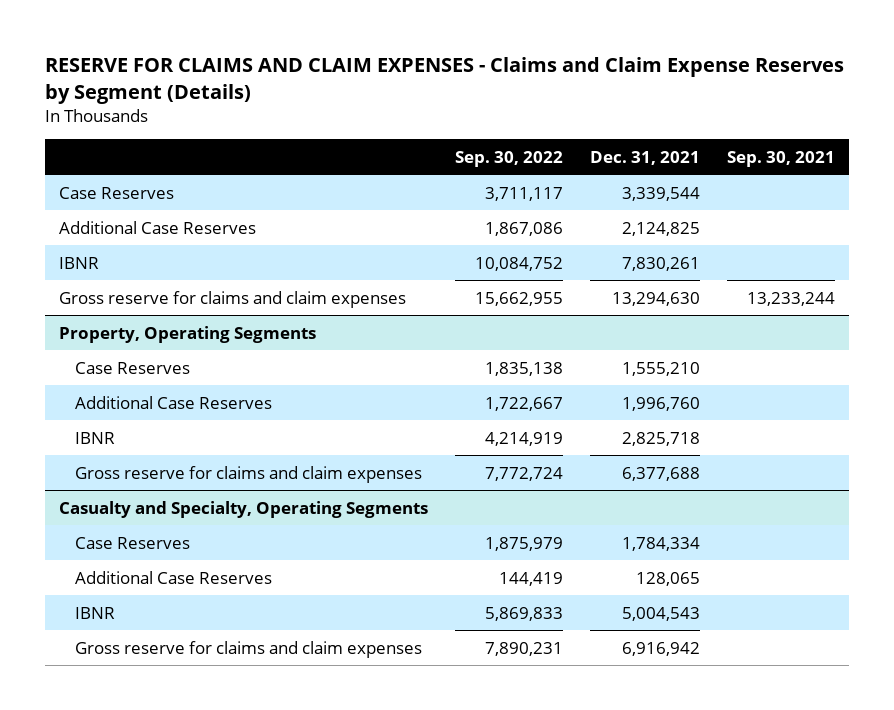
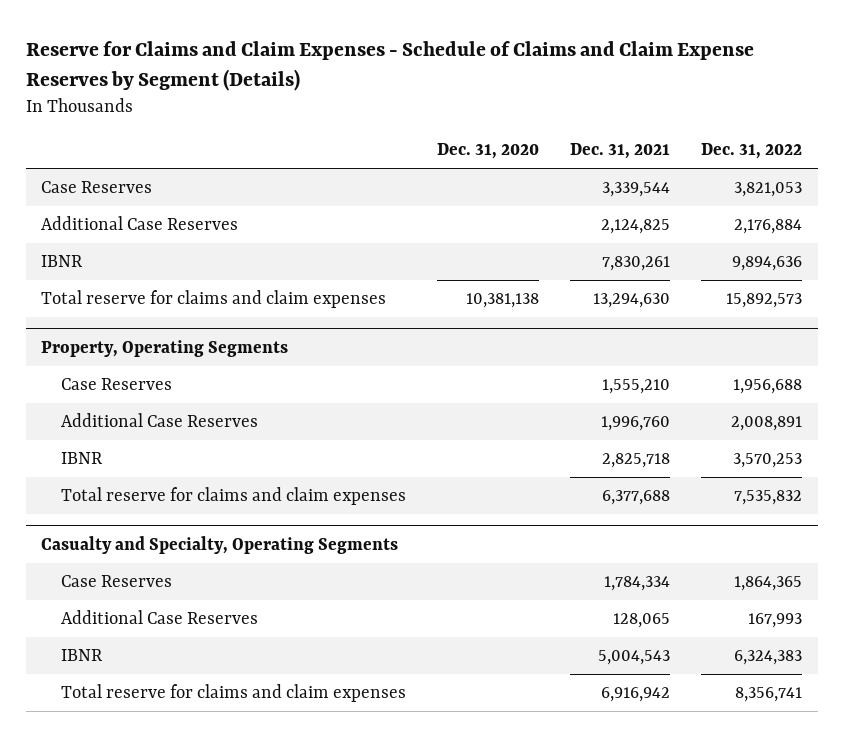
- RESERVE FOR CLAIMS AND CLAIM EXPENSES - Claims and Claim Expense Reserves by Segment (Details)
+ Reserve for Claims and Claim Expenses - Schedule of Claims and Claim Expense Reserves by Segment (Details)
- | Sep. 30, 2022 | Dec. 31, 2021 | Sep. 30, 2021
+ | Dec. 31, 2020 | Dec. 31, 2021 | Dec. 31, 2022
- Gross reserve for claims and claim expenses | 15,662,955 | 13,294,630 | 13,233,244
+ Total reserve for claims and claim expenses | 10,381,138 | 13,294,630 | 15,892,573
@ Property, Operating Segments
- Gross reserve for claims and claim expenses | 7,772,724 | 6,377,688 |
+ Total reserve for claims and claim expenses | | 6,377,688 | 7,535,832
@ Casualty and Specialty, Operating Segments
- Gross reserve for claims and claim expenses | 7,890,231 | 6,916,942 |
+ Total reserve for claims and claim expenses | | 6,916,942 | 8,356,741

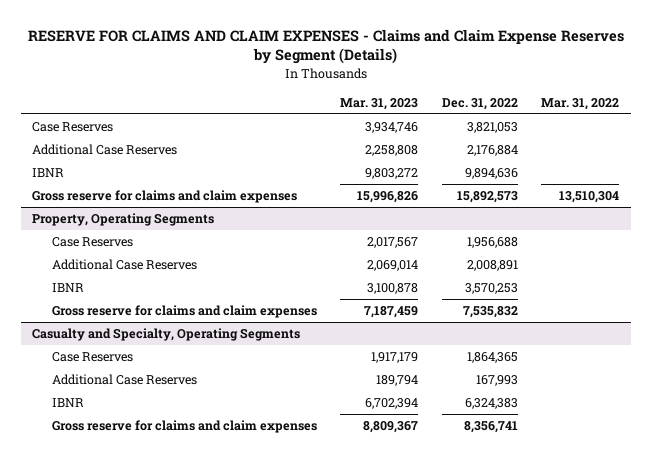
- Reserve for Claims and Claim Expenses - Schedule of Claims and Claim Expense Reserves by Segment (Details)
+ RESERVE FOR CLAIMS AND CLAIM EXPENSES - Claims and Claim Expense Reserves by Segment (Details)
- | Dec. 31, 2020 | Dec. 31, 2021 | Dec. 31, 2022
+ | Mar. 31, 2023 | Dec. 31, 2022 | Mar. 31, 2022
- Total reserve for claims and claim expenses | 10,381,138 | 13,294,630 | 15,892,573
+ Gross reserve for claims and claim expenses | 15,996,826 | 15,892,573 | 13,510,304
@ Property, Operating Segments
- Total reserve for claims and claim expenses | | 6,377,688 | 7,535,832
+ Gross reserve for claims and claim expenses | 7,187,459 | 7,535,832 |
@ Casualty and Specialty, Operating Segments
- Total reserve for claims and claim expenses | | 6,916,942 | 8,356,741
+ Gross reserve for claims and claim expenses | 8,809,367 | 8,356,741 |

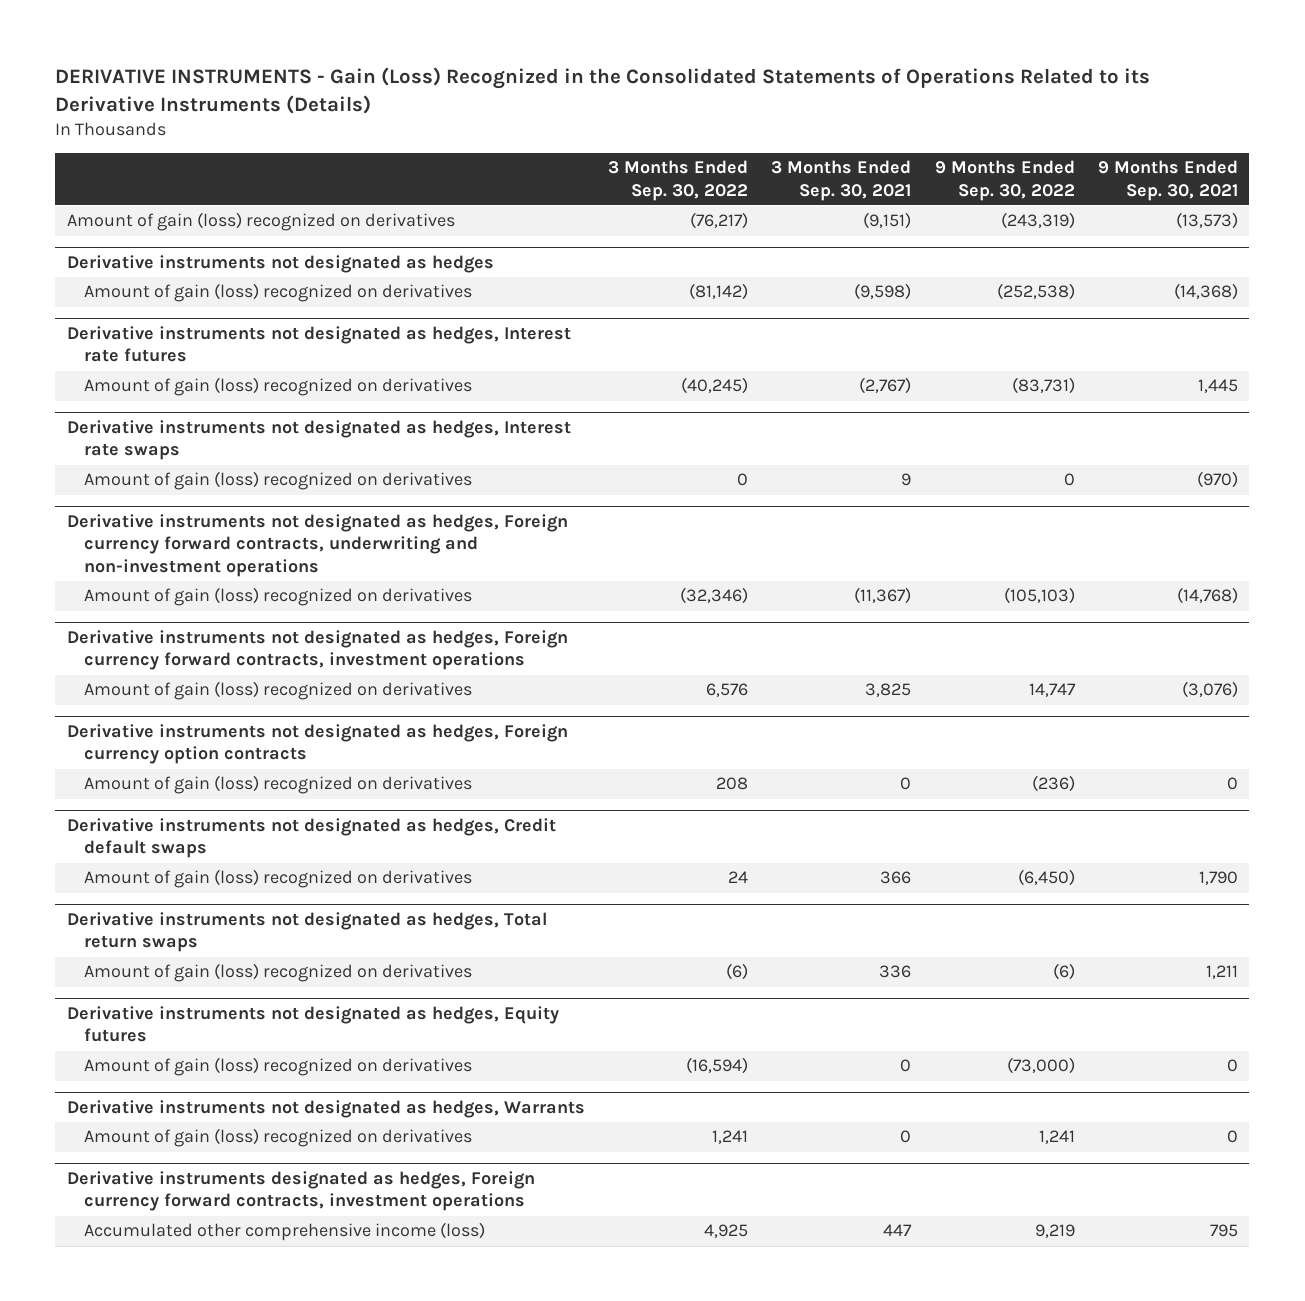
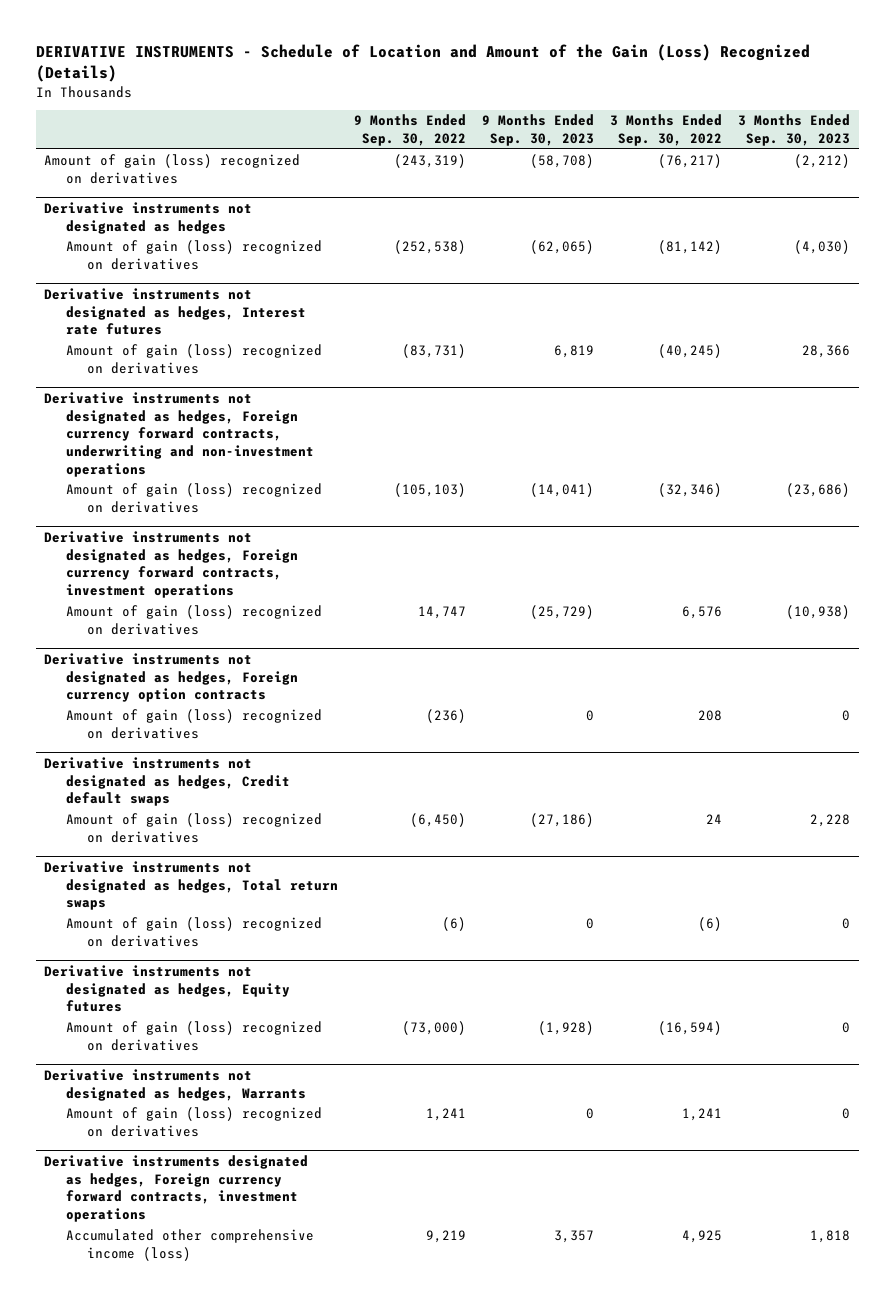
- DERIVATIVE INSTRUMENTS - Gain (Loss) Recognized in the Consolidated Statements of Operations Related to its Derivative Instruments (Details)
+ DERIVATIVE INSTRUMENTS - Schedule of Location and Amount of the Gain (Loss) Recognized (Details)
- | 3 Months Ended Sep. 30, 2022 | 3 Months Ended Sep. 30, 2021 | 9 Months Ended Sep. 30, 2022 | 9 Months Ended Sep. 30, 2021
+ | 9 Months Ended Sep. 30, 2022 | 9 Months Ended Sep. 30, 2023 | 3 Months Ended Sep. 30, 2022 | 3 Months Ended Sep. 30, 2023
- Derivative instruments not designated as hedges, Interest rate swaps
- Amount of gain (loss) recognized on derivatives | 0 | 9 | 0 | (970)

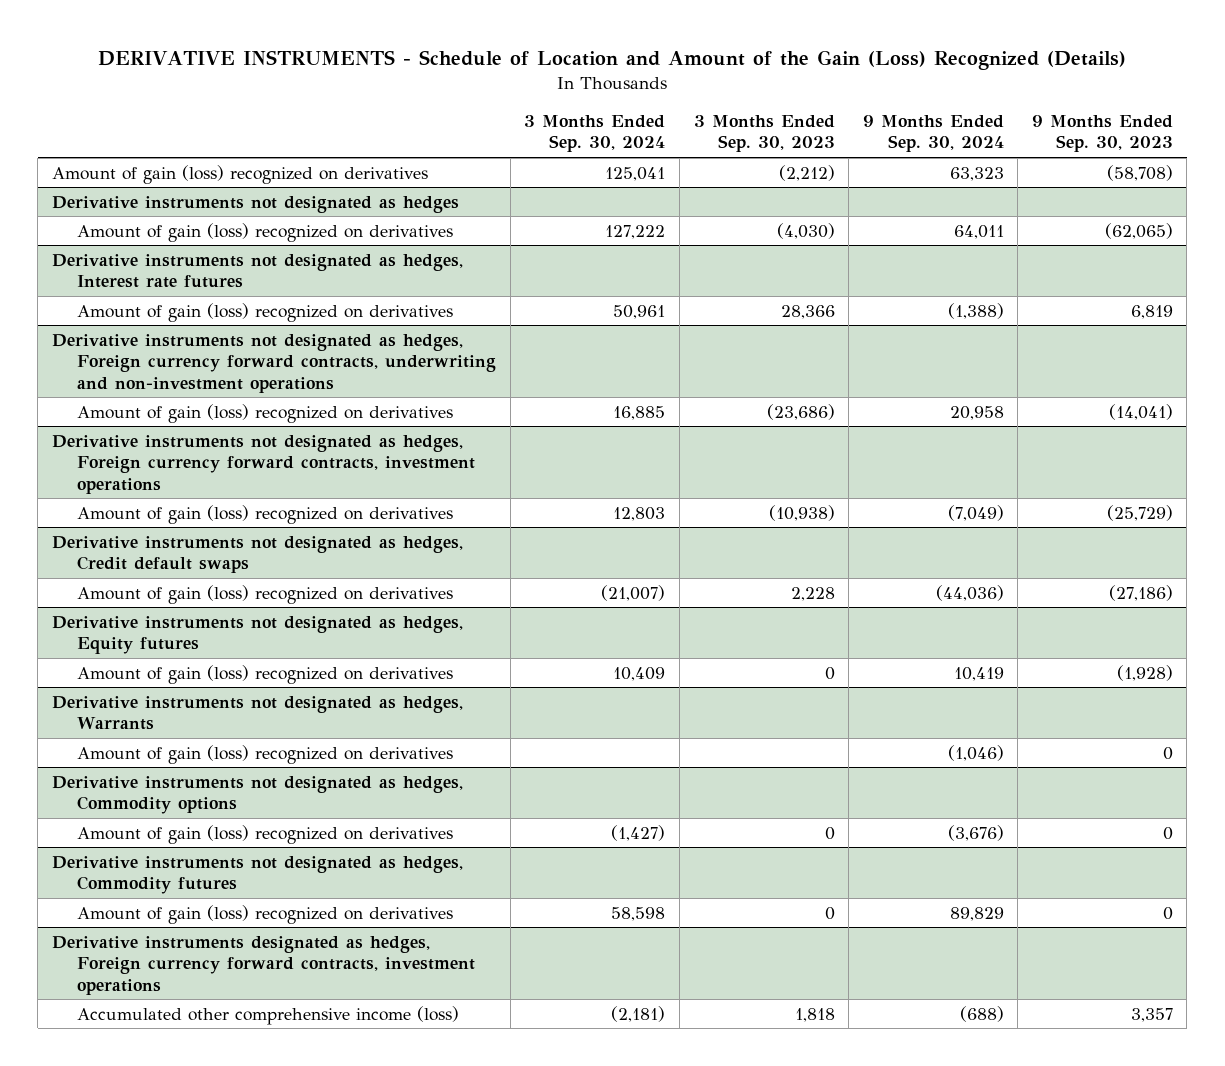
- | 9 Months Ended Sep. 30, 2022 | 9 Months Ended Sep. 30, 2023 | 3 Months Ended Sep. 30, 2022 | 3 Months Ended Sep. 30, 2023
+ | 3 Months Ended Sep. 30, 2024 | 3 Months Ended Sep. 30, 2023 | 9 Months Ended Sep. 30, 2024 | 9 Months Ended Sep. 30, 2023
- Derivative instruments not designated as hedges, Foreign currency option contracts
- Amount of gain (loss) recognized on derivatives | (236) | 0 | 208 | 0
- Derivative instruments not designated as hedges, Total return swaps
- Amount of gain (loss) recognized on derivatives | (6) | 0 | (6) | 0
@ Derivative instruments not designated as hedges, Warrants
+ Amount of gain (loss) recognized on derivatives | | | (1,046) | 0
+ Derivative instruments not designated as hedges, Commodity options
+ Derivative instruments not designated as hedges, Commodity futures
+ Amount of gain (loss) recognized on derivatives | 58,598 | 0 | 89,829 | 0

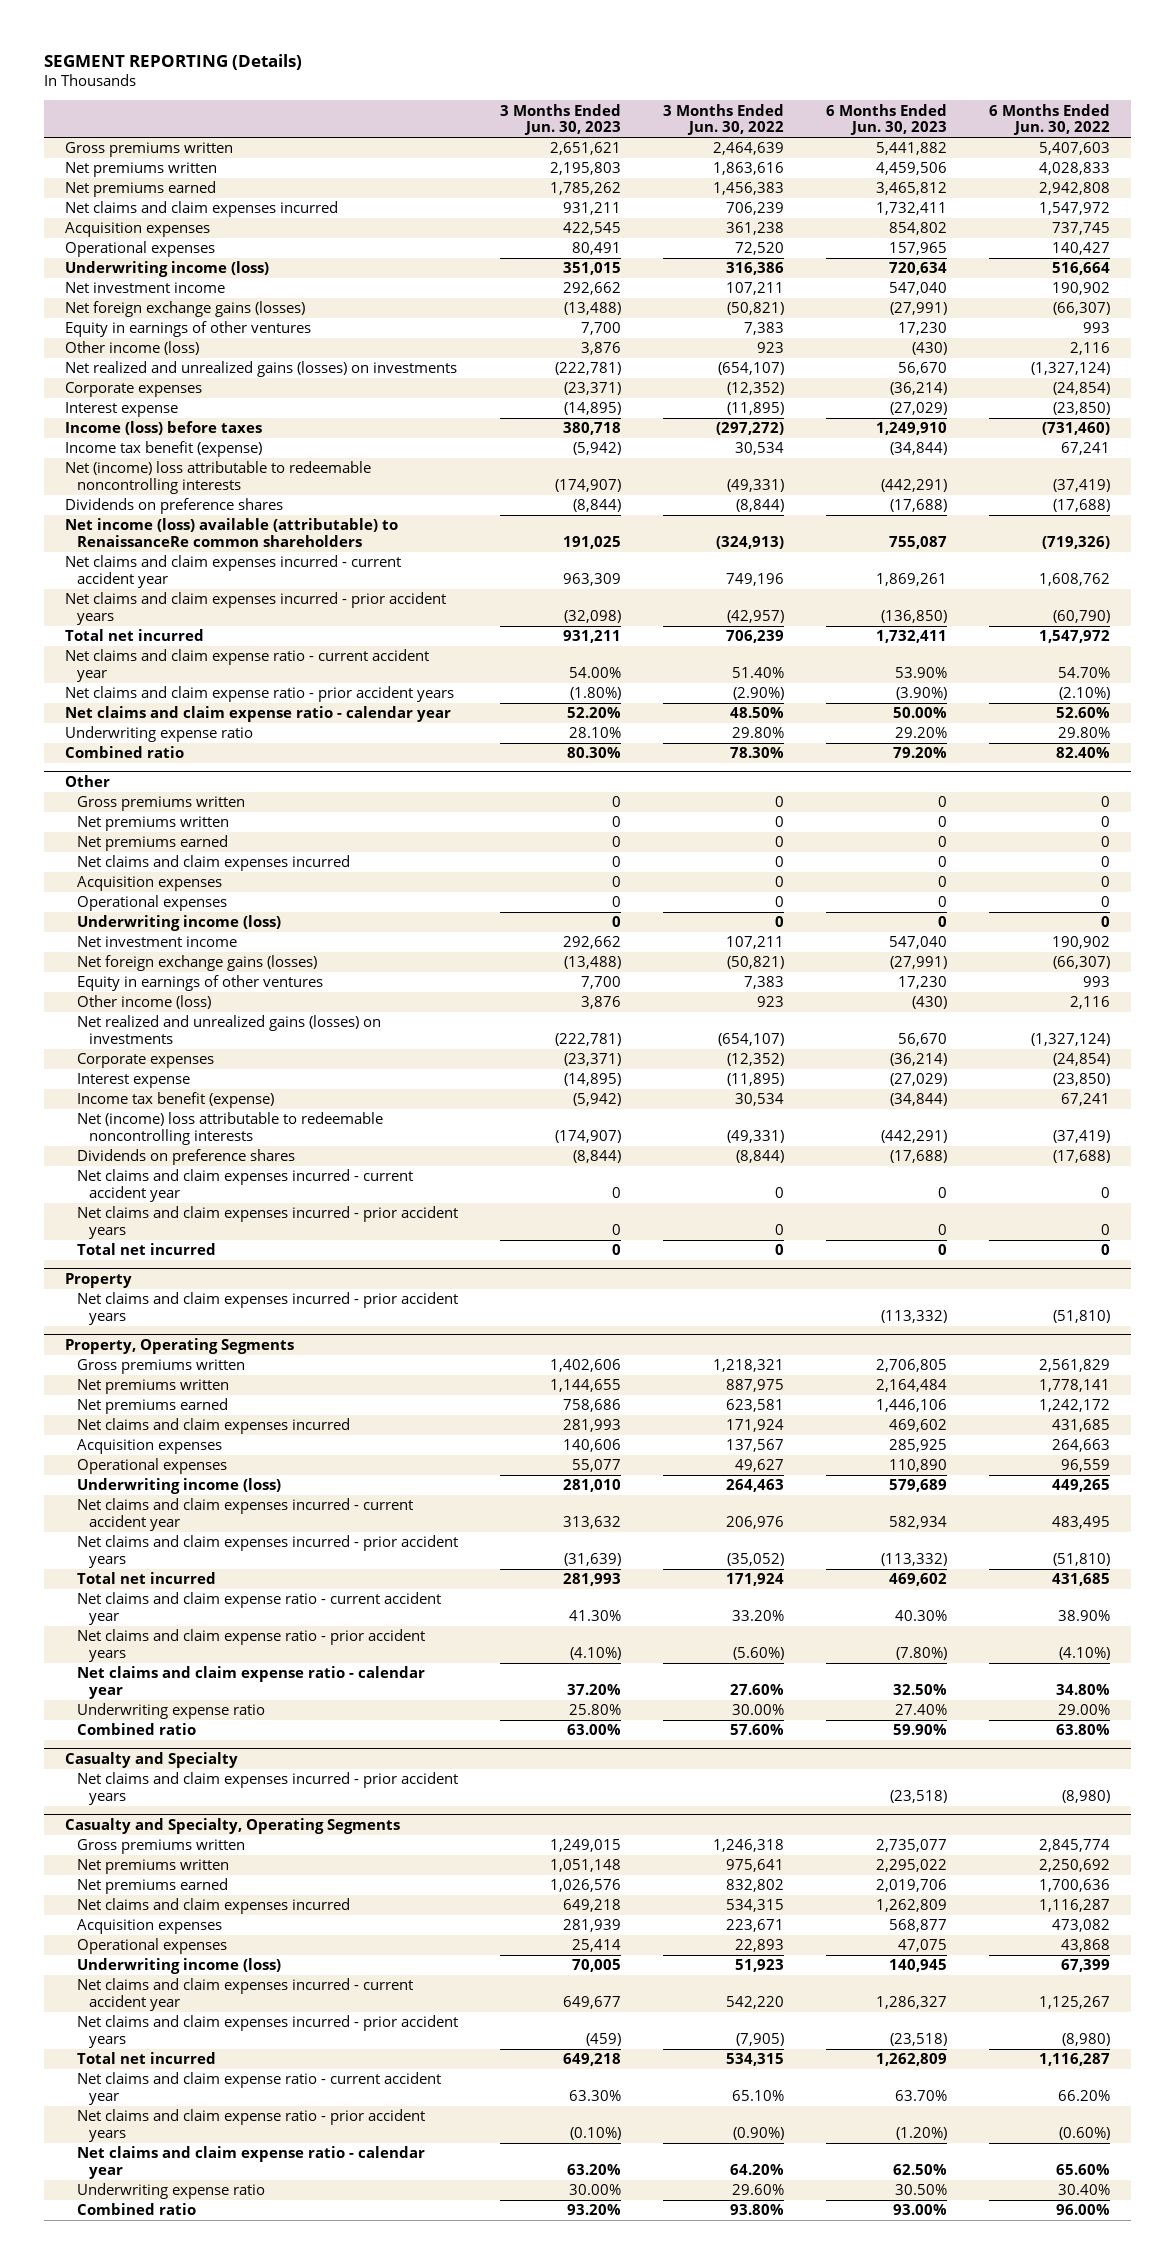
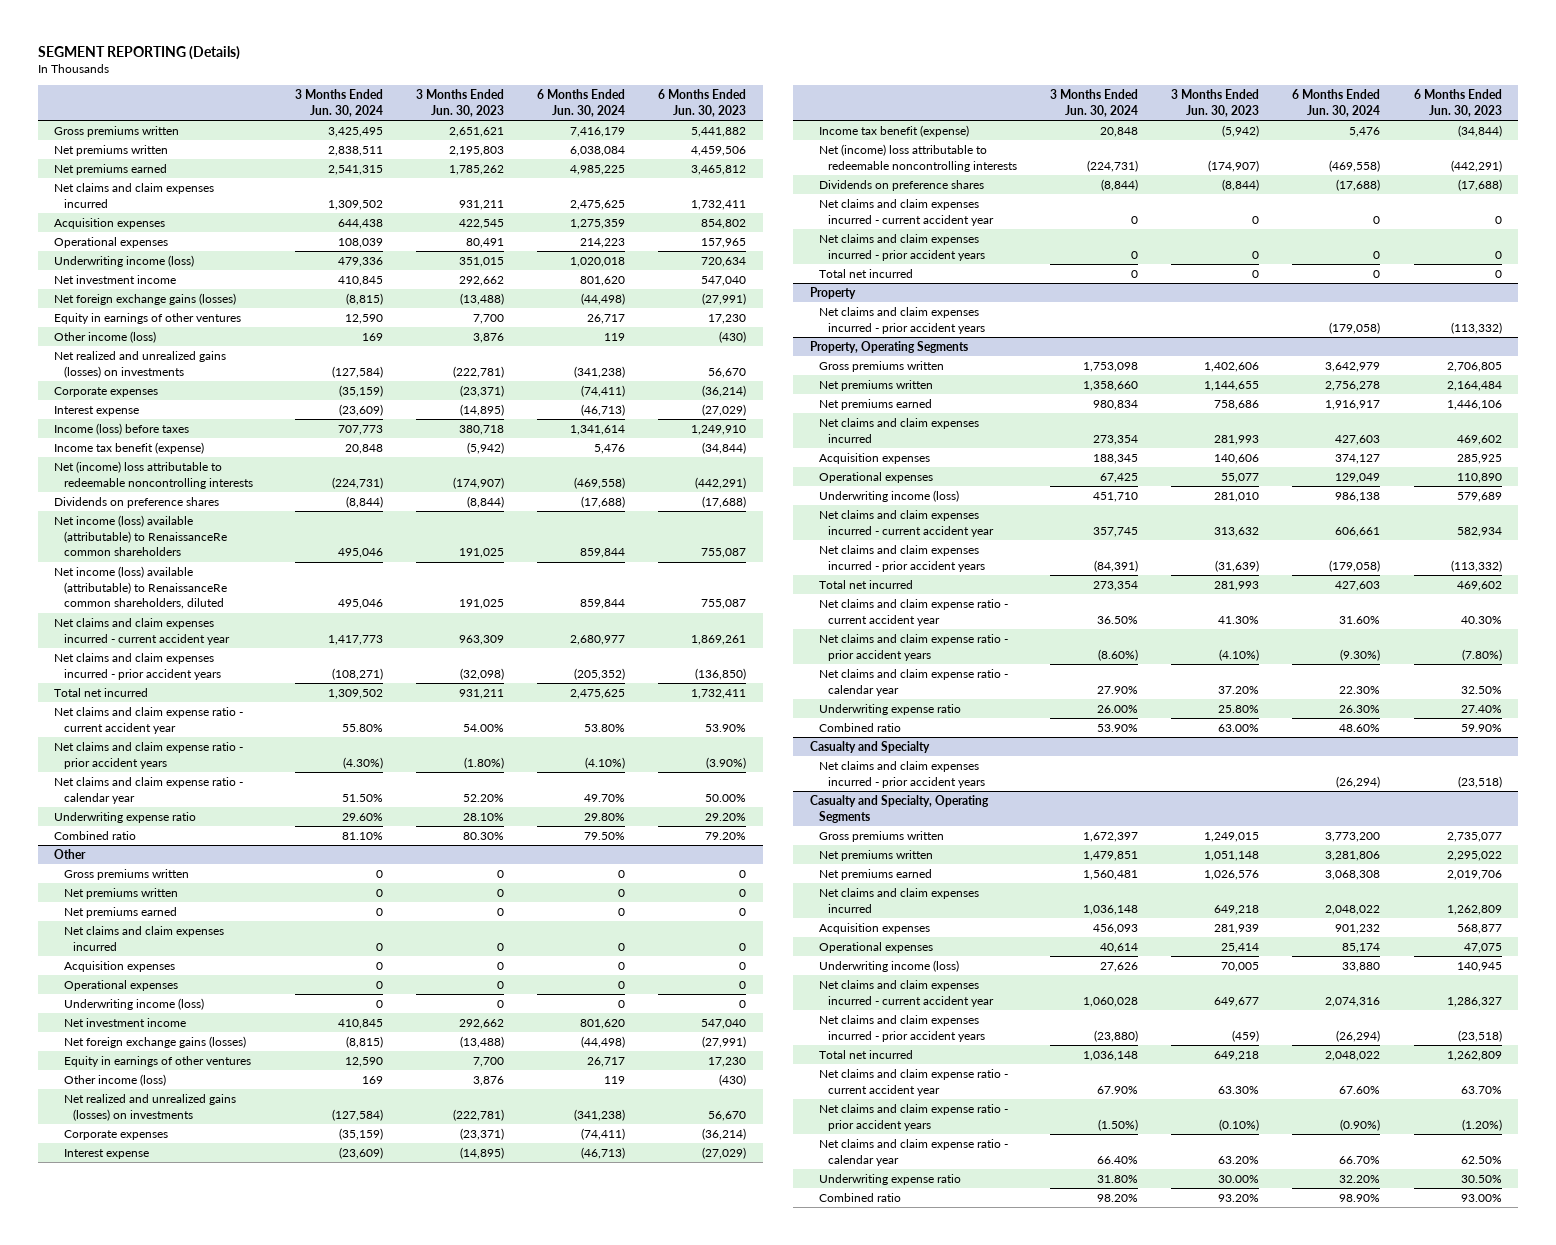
- | 3 Months Ended Jun. 30, 2023 | 3 Months Ended Jun. 30, 2022 | 6 Months Ended Jun. 30, 2023 | 6 Months Ended Jun. 30, 2022
+ | 3 Months Ended Jun. 30, 2024 | 3 Months Ended Jun. 30, 2023 | 6 Months Ended Jun. 30, 2024 | 6 Months Ended Jun. 30, 2023
+ Net income (loss) available (attributable) to RenaissanceRe common shareholders, diluted | 495,046 | 191,025 | 859,844 | 755,087

